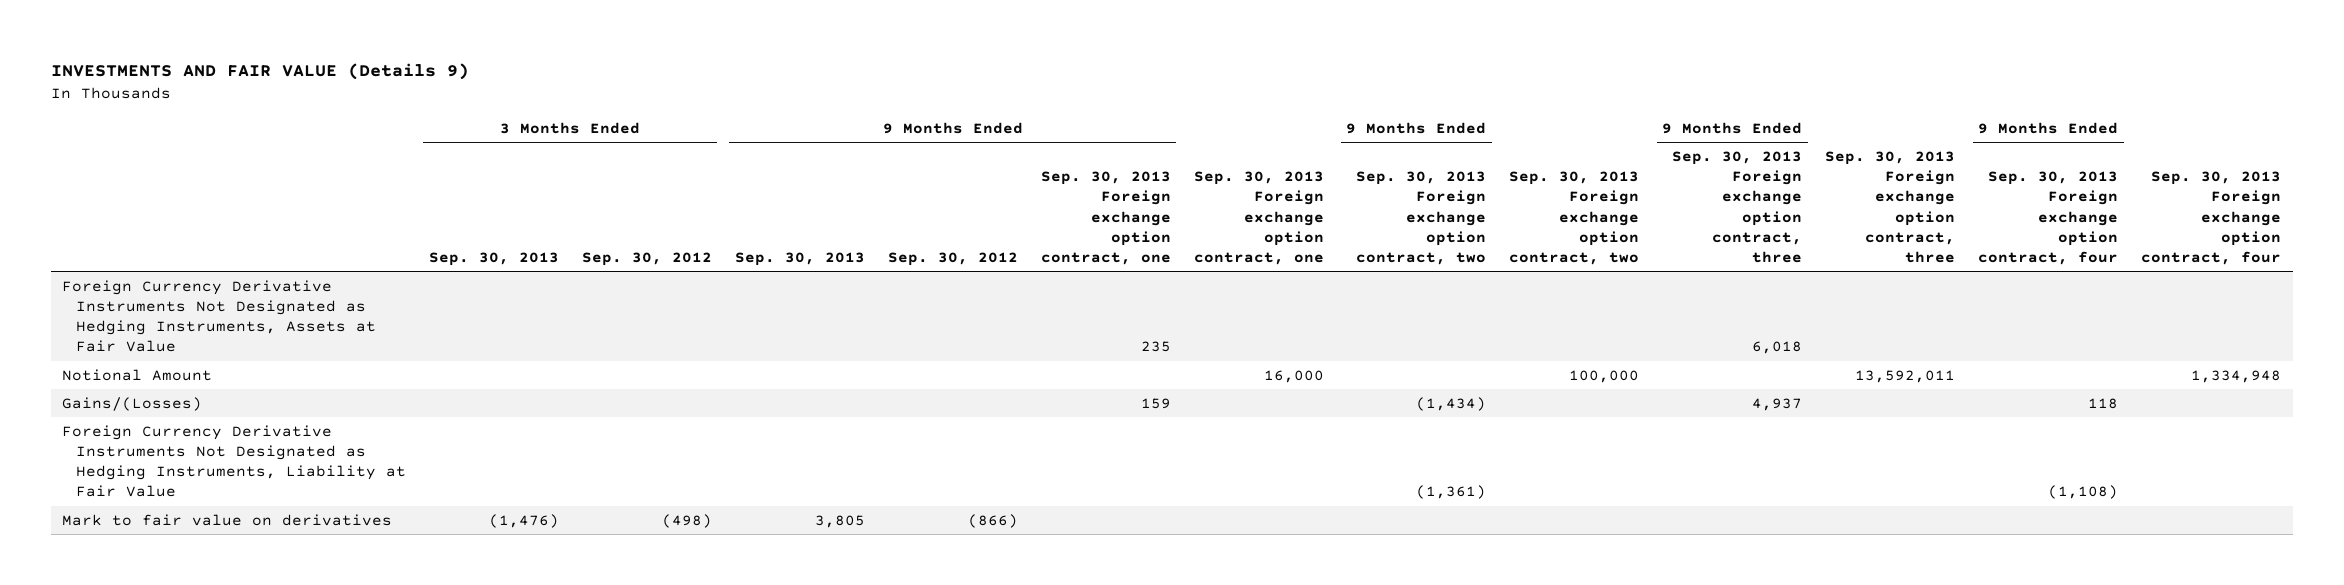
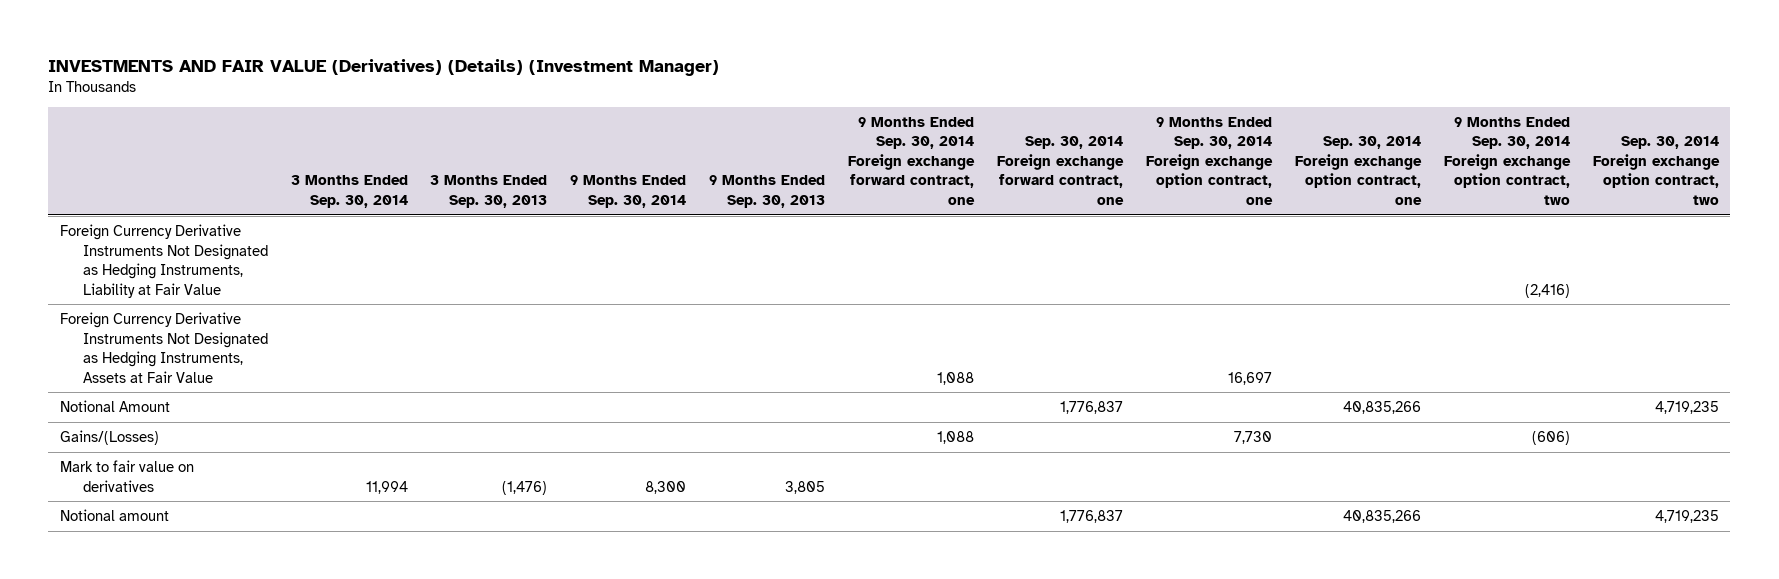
- INVESTMENTS AND FAIR VALUE (Details 9)
+ INVESTMENTS AND FAIR VALUE (Derivatives) (Details) (Investment Manager)
- | 3 Months Ended Sep. 30, 2013 | 3 Months Ended Sep. 30, 2012 | 9 Months Ended Sep. 30, 2013 | 9 Months Ended Sep. 30, 2012 | 9 Months Ended Sep. 30, 2013 Foreign exchange option contract, one | Sep. 30, 2013 Foreign exchange option contract, one | 9 Months Ended Sep. 30, 2013 Foreign exchange option contract, two | Sep. 30, 2013 Foreign exchange option contract, two | 9 Months Ended Sep. 30, 2013 Foreign exchange option contract, three | Sep. 30, 2013 Foreign exchange option contract, three | 9 Months Ended Sep. 30, 2013 Foreign exchange option contract, four | Sep. 30, 2013 Foreign exchange option contract, four
+ | 3 Months Ended Sep. 30, 2014 | 3 Months Ended Sep. 30, 2013 | 9 Months Ended Sep. 30, 2014 | 9 Months Ended Sep. 30, 2013 | 9 Months Ended Sep. 30, 2014 Foreign exchange forward contract, one | Sep. 30, 2014 Foreign exchange forward contract, one | 9 Months Ended Sep. 30, 2014 Foreign exchange option contract, one | Sep. 30, 2014 Foreign exchange option contract, one | 9 Months Ended Sep. 30, 2014 Foreign exchange option contract, two | Sep. 30, 2014 Foreign exchange option contract, two
moved up: Foreign Currency Derivative Instruments Not Designated as Hedging Instruments, Liability at Fair Value | | | | | | | | | (2,416) |
+ Notional amount | | | | | | 1,776,837 | | 40,835,266 | | 4,719,235

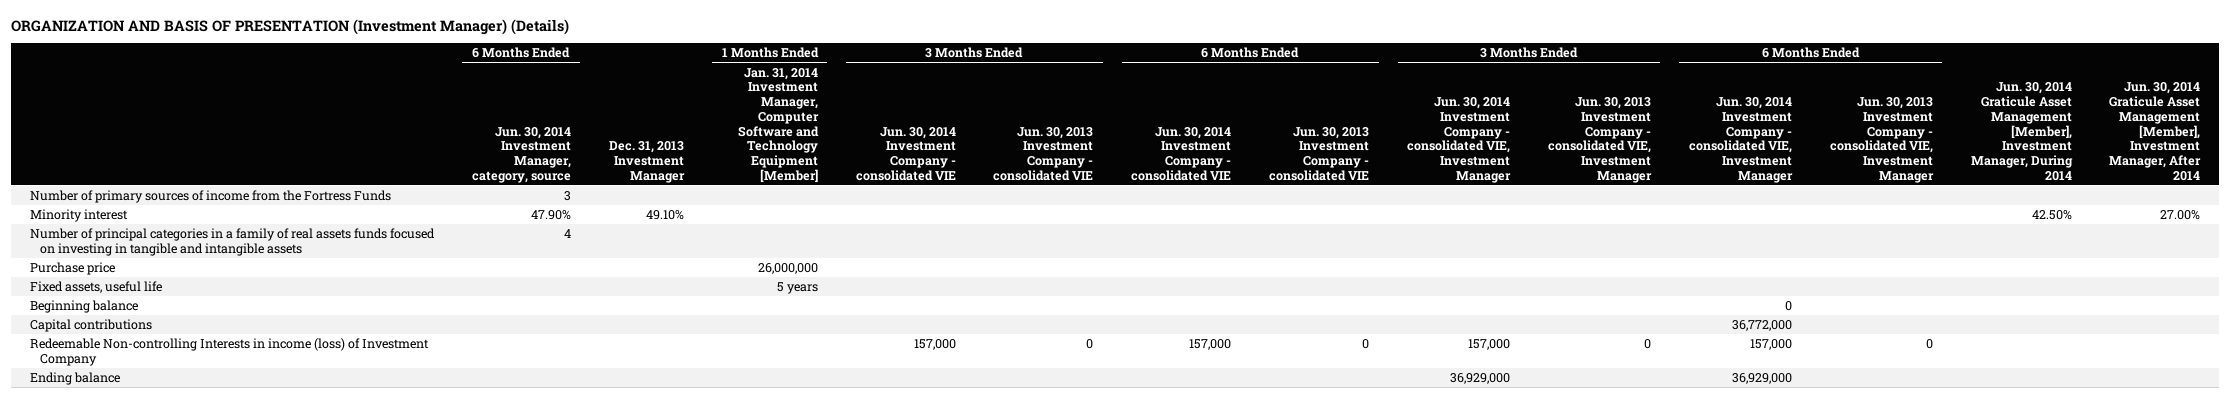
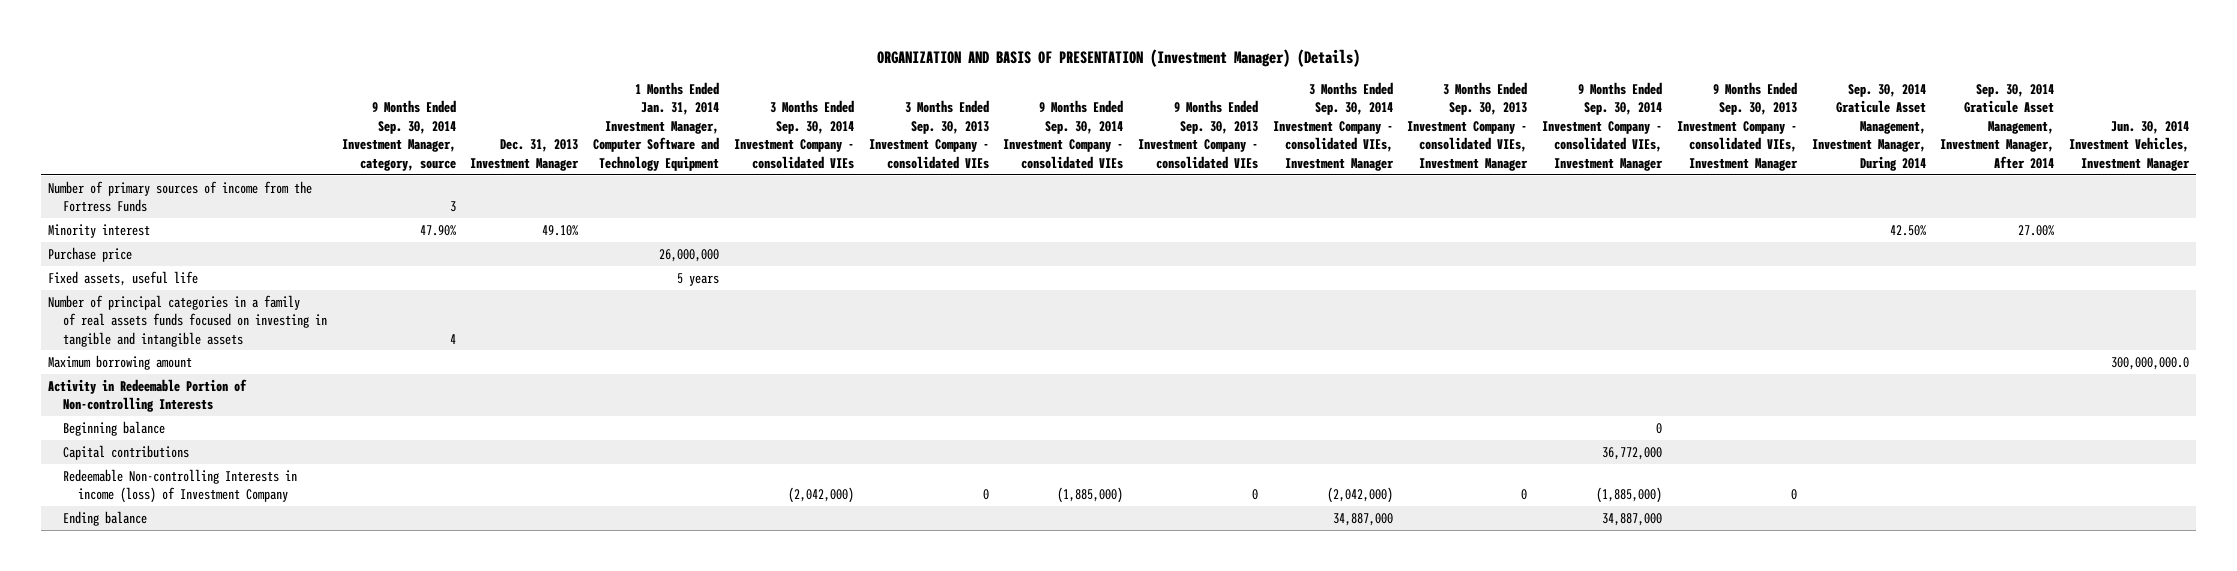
- | 6 Months Ended Jun. 30, 2014 Investment Manager, category, source | Dec. 31, 2013 Investment Manager | 1 Months Ended Jan. 31, 2014 Investment Manager, Computer Software and Technology Equipment [Member] | 3 Months Ended Jun. 30, 2014 Investment Company - consolidated VIE | 3 Months Ended Jun. 30, 2013 Investment Company - consolidated VIE | 6 Months Ended Jun. 30, 2014 Investment Company - consolidated VIE | 6 Months Ended Jun. 30, 2013 Investment Company - consolidated VIE | 3 Months Ended Jun. 30, 2014 Investment Company - consolidated VIE, Investment Manager | 3 Months Ended Jun. 30, 2013 Investment Company - consolidated VIE, Investment Manager | 6 Months Ended Jun. 30, 2014 Investment Company - consolidated VIE, Investment Manager | 6 Months Ended Jun. 30, 2013 Investment Company - consolidated VIE, Investment Manager | Jun. 30, 2014 Graticule Asset Management [Member], Investment Manager, During 2014 | Jun. 30, 2014 Graticule Asset Management [Member], Investment Manager, After 2014
+ | 9 Months Ended Sep. 30, 2014 Investment Manager, category, source | Dec. 31, 2013 Investment Manager | 1 Months Ended Jan. 31, 2014 Investment Manager, Computer Software and Technology Equipment | 3 Months Ended Sep. 30, 2014 Investment Company - consolidated VIEs | 3 Months Ended Sep. 30, 2013 Investment Company - consolidated VIEs | 9 Months Ended Sep. 30, 2014 Investment Company - consolidated VIEs | 9 Months Ended Sep. 30, 2013 Investment Company - consolidated VIEs | 3 Months Ended Sep. 30, 2014 Investment Company - consolidated VIEs, Investment Manager | 3 Months Ended Sep. 30, 2013 Investment Company - consolidated VIEs, Investment Manager | 9 Months Ended Sep. 30, 2014 Investment Company - consolidated VIEs, Investment Manager | 9 Months Ended Sep. 30, 2013 Investment Company - consolidated VIEs, Investment Manager | Sep. 30, 2014 Graticule Asset Management, Investment Manager, During 2014 | Sep. 30, 2014 Graticule Asset Management, Investment Manager, After 2014 | Jun. 30, 2014 Investment Vehicles, Investment Manager
moved down: Number of principal categories in a family of real assets funds focused on investing in tangible and intangible assets | 4 | | | | | | | | | | | | |
+ Maximum borrowing amount | | | | | | | | | | | | | | 300,000,000.0
+ Activity in Redeemable Portion of Non-controlling Interests

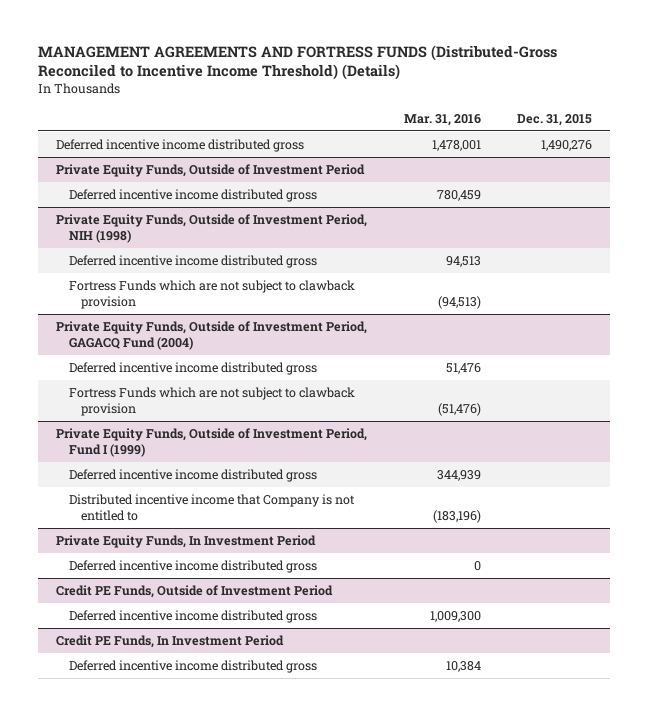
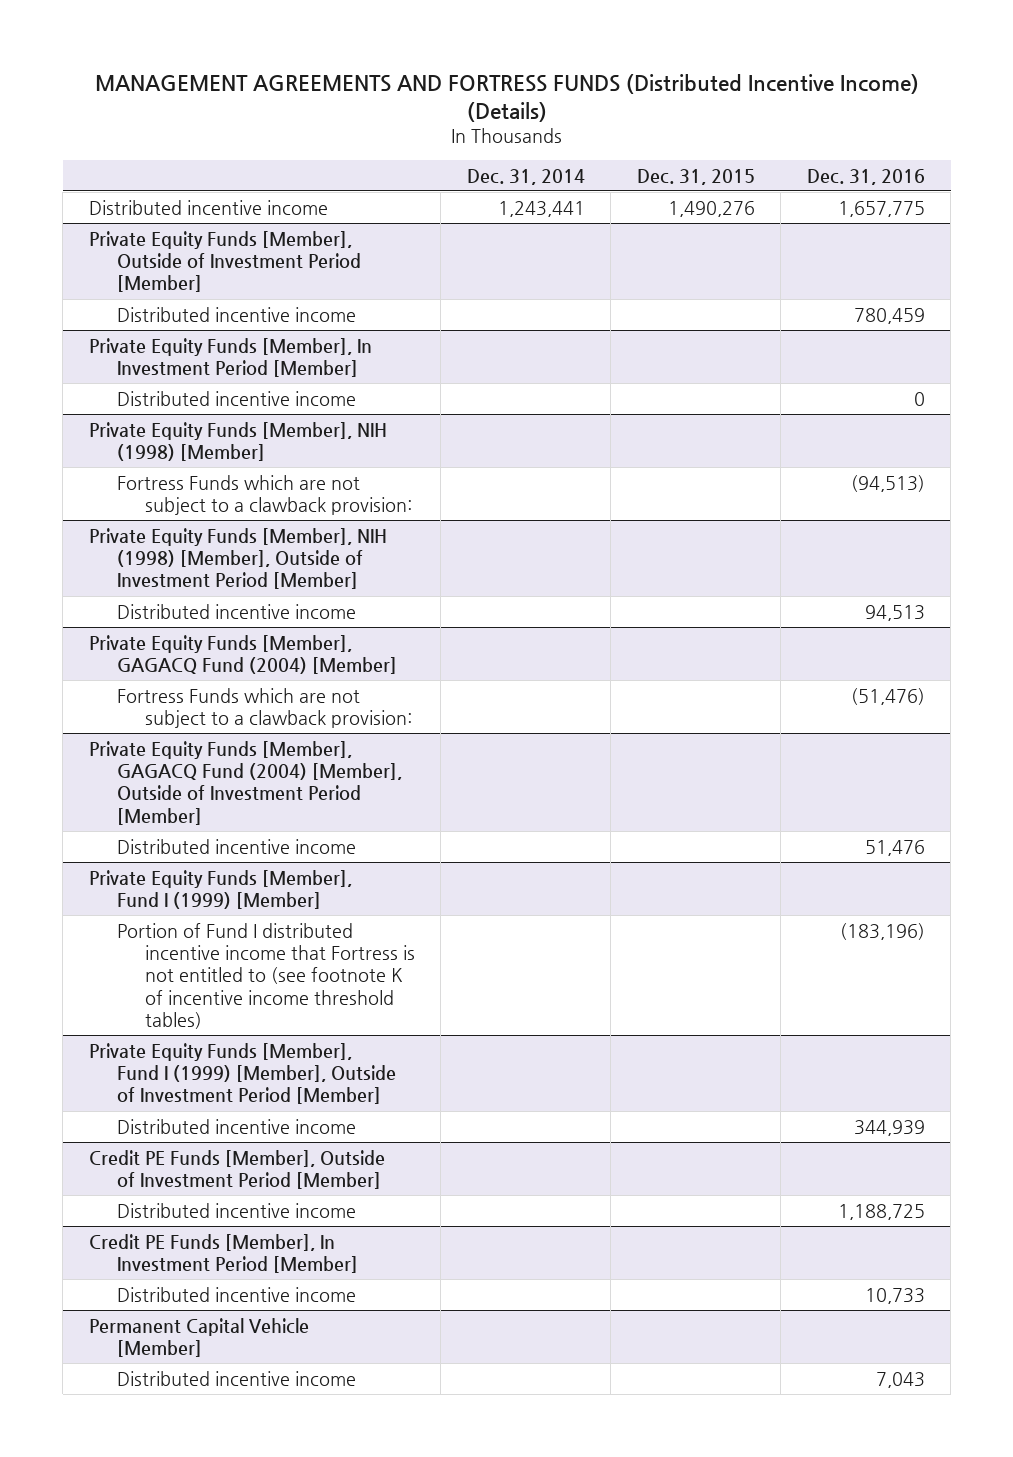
- MANAGEMENT AGREEMENTS AND FORTRESS FUNDS (Distributed-Gross Reconciled to Incentive Income Threshold) (Details)
+ MANAGEMENT AGREEMENTS AND FORTRESS FUNDS (Distributed Incentive Income) (Details)
- | Mar. 31, 2016 | Dec. 31, 2015
+ | Dec. 31, 2014 | Dec. 31, 2015 | Dec. 31, 2016
- Deferred incentive income distributed gross | 1,478,001 | 1,490,276
- Private Equity Funds, Outside of Investment Period
- Deferred incentive income distributed gross | 780,459 |
- Private Equity Funds, Outside of Investment Period, NIH (1998)
- Deferred incentive income distributed gross | 94,513 |
- Fortress Funds which are not subject to clawback provision | (94,513) |
- Private Equity Funds, Outside of Investment Period, GAGACQ Fund (2004)
- Deferred incentive income distributed gross | 51,476 |
- Fortress Funds which are not subject to clawback provision | (51,476) |
- Private Equity Funds, Outside of Investment Period, Fund I (1999)
- Deferred incentive income distributed gross | 344,939 |
- Distributed incentive income that Company is not entitled to | (183,196) |
- Private Equity Funds, In Investment Period
- Deferred incentive income distributed gross | 0 |
- Credit PE Funds, Outside of Investment Period
- Deferred incentive income distributed gross | 1,009,300 |
- Credit PE Funds, In Investment Period
- Deferred incentive income distributed gross | 10,384 |
+ Distributed incentive income | 1,243,441 | 1,490,276 | 1,657,775
+ Private Equity Funds [Member], Outside of Investment Period [Member]
+ Distributed incentive income | | | 780,459
+ Private Equity Funds [Member], In Investment Period [Member]
+ Distributed incentive income | | | 0
+ Private Equity Funds [Member], NIH (1998) [Member]
+ Fortress Funds which are not subject to a clawback provision: | | | (94,513)
+ Private Equity Funds [Member], NIH (1998) [Member], Outside of Investment Period [Member]
+ Distributed incentive income | | | 94,513
+ Private Equity Funds [Member], GAGACQ Fund (2004) [Member]
+ Fortress Funds which are not subject to a clawback provision: | | | (51,476)
+ Private Equity Funds [Member], GAGACQ Fund (2004) [Member], Outside of Investment Period [Member]
+ Distributed incentive income | | | 51,476
+ Private Equity Funds [Member], Fund I (1999) [Member]
+ Portion of Fund I distributed incentive income that Fortress is not entitled to (see footnote K of incentive income threshold tables) | | | (183,196)
+ Private Equity Funds [Member], Fund I (1999) [Member], Outside of Investment Period [Member]
+ Distributed incentive income | | | 344,939
+ Credit PE Funds [Member], Outside of Investment Period [Member]
+ Distributed incentive income | | | 1,188,725
+ Credit PE Funds [Member], In Investment Period [Member]
+ Distributed incentive income | | | 10,733
+ Permanent Capital Vehicle [Member]
+ Distributed incentive income | | | 7,043

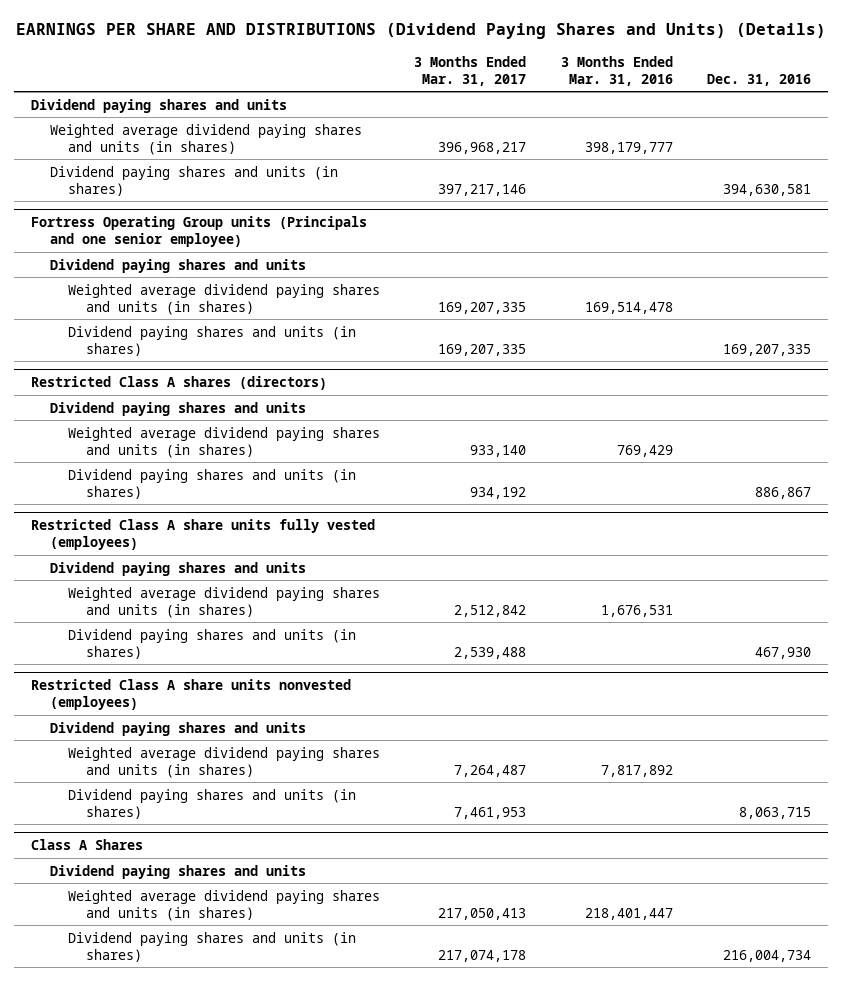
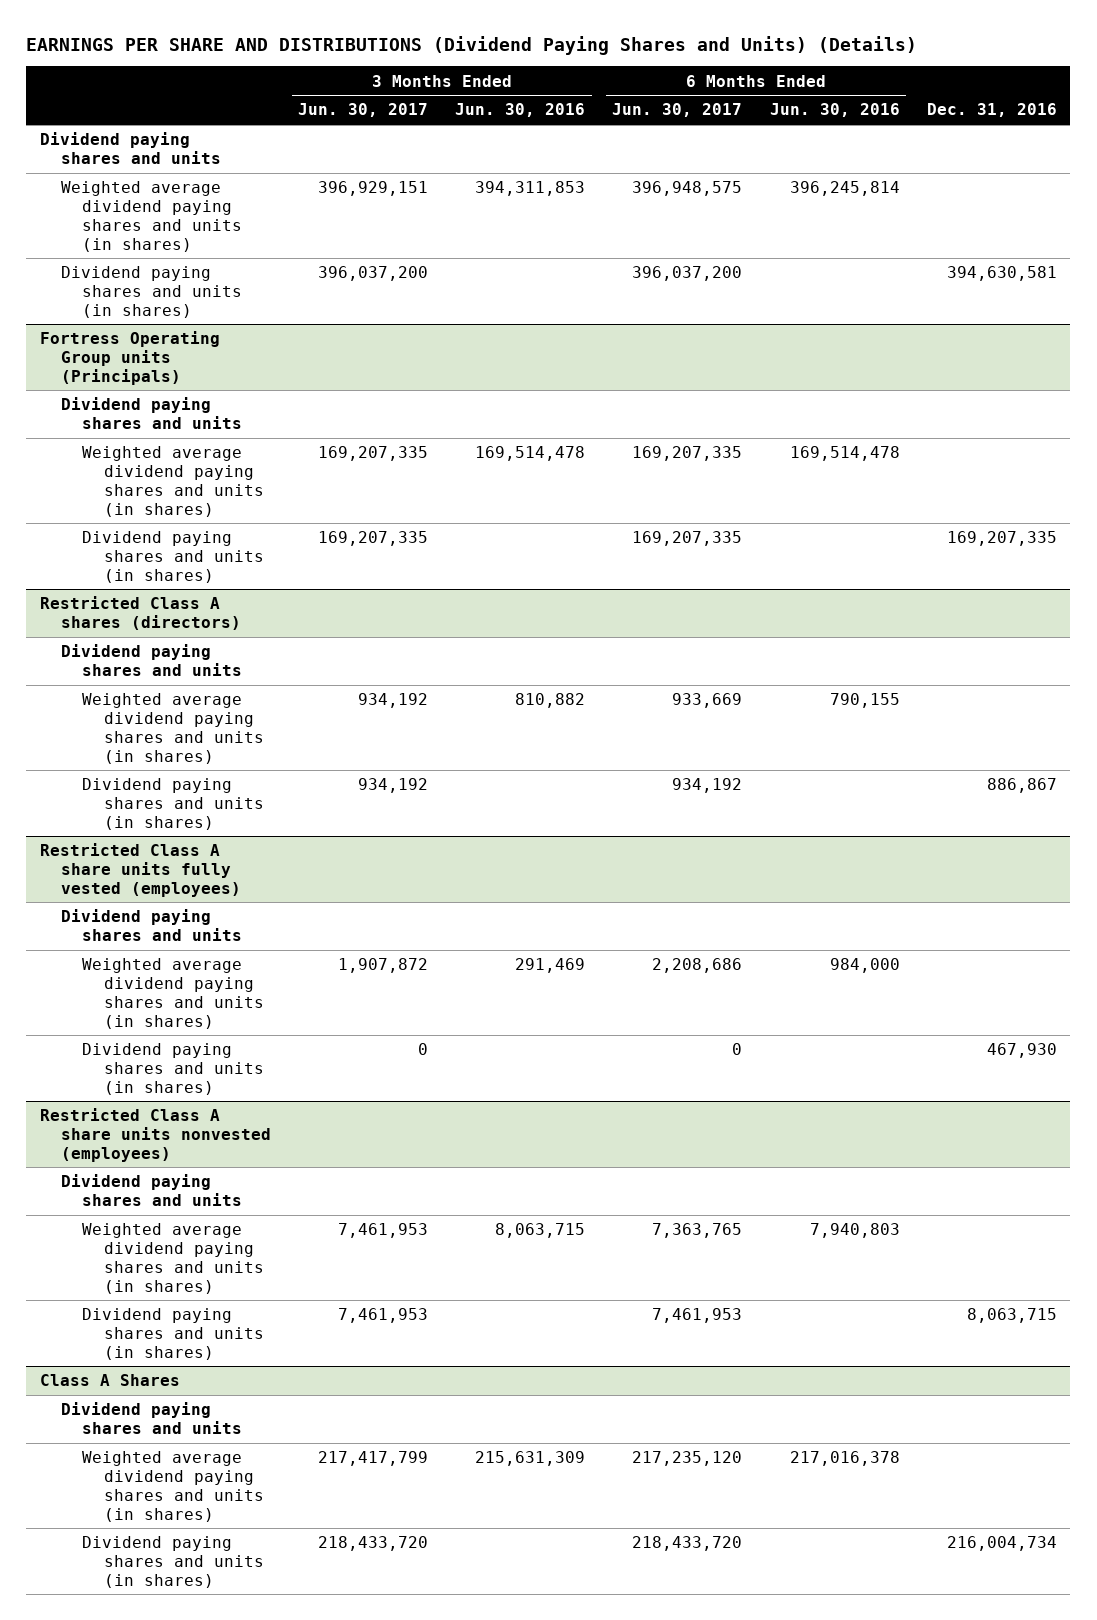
- | 3 Months Ended Mar. 31, 2017 | 3 Months Ended Mar. 31, 2016 | Dec. 31, 2016
+ | 3 Months Ended Jun. 30, 2017 | 3 Months Ended Jun. 30, 2016 | 6 Months Ended Jun. 30, 2017 | 6 Months Ended Jun. 30, 2016 | Dec. 31, 2016
- Fortress Operating Group units (Principals and one senior employee)
+ Fortress Operating Group units (Principals)

